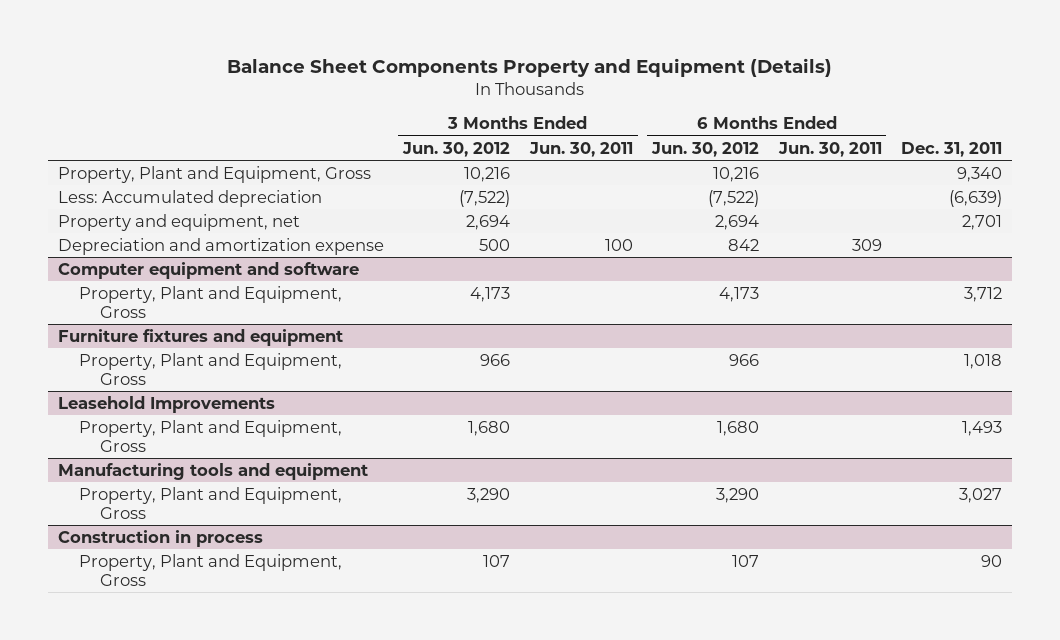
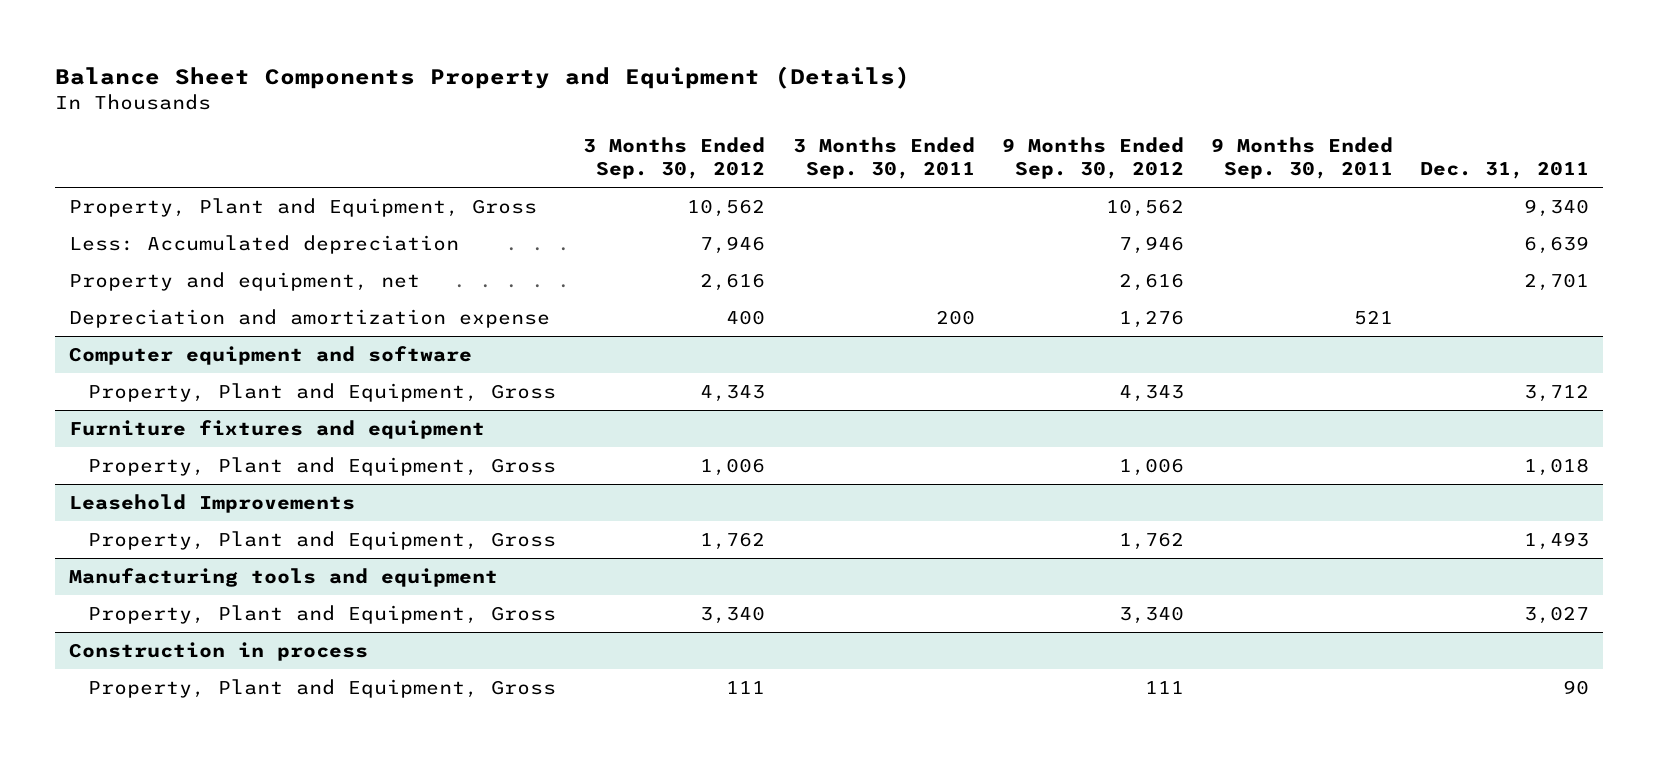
- | 3 Months Ended Jun. 30, 2012 | 3 Months Ended Jun. 30, 2011 | 6 Months Ended Jun. 30, 2012 | 6 Months Ended Jun. 30, 2011 | Dec. 31, 2011
+ | 3 Months Ended Sep. 30, 2012 | 3 Months Ended Sep. 30, 2011 | 9 Months Ended Sep. 30, 2012 | 9 Months Ended Sep. 30, 2011 | Dec. 31, 2011
- Less: Accumulated depreciation | (7,522) | | (7,522) | | (6,639)
+ Less: Accumulated depreciation | 7,946 | | 7,946 | | 6,639

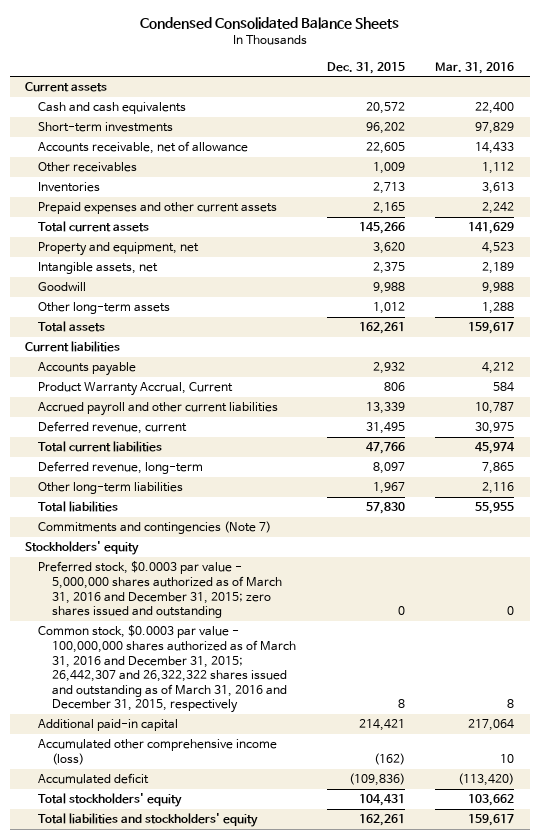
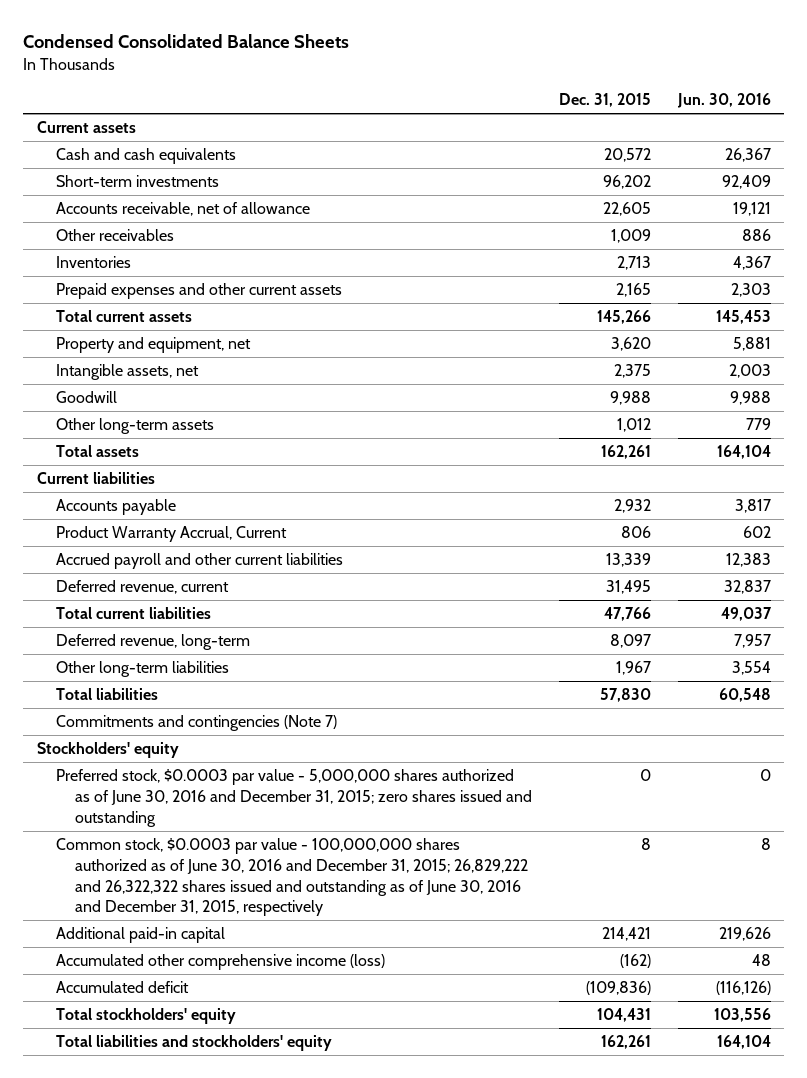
- | Dec. 31, 2015 | Mar. 31, 2016
+ | Dec. 31, 2015 | Jun. 30, 2016
- Preferred stock, $0.0003 par value - 5,000,000 shares authorized as of March 31, 2016 and December 31, 2015; zero shares issued and outstanding | 0 | 0
- Common stock, $0.0003 par value - 100,000,000 shares authorized as of March 31, 2016 and December 31, 2015; 26,442,307 and 26,322,322 shares issued and outstanding as of March 31, 2016 and December 31, 2015, respectively | 8 | 8
+ Preferred stock, $0.0003 par value - 5,000,000 shares authorized as of June 30, 2016 and December 31, 2015; zero shares issued and outstanding | 0 | 0
+ Common stock, $0.0003 par value - 100,000,000 shares authorized as of June 30, 2016 and December 31, 2015; 26,829,222 and 26,322,322 shares issued and outstanding as of June 30, 2016 and December 31, 2015, respectively | 8 | 8

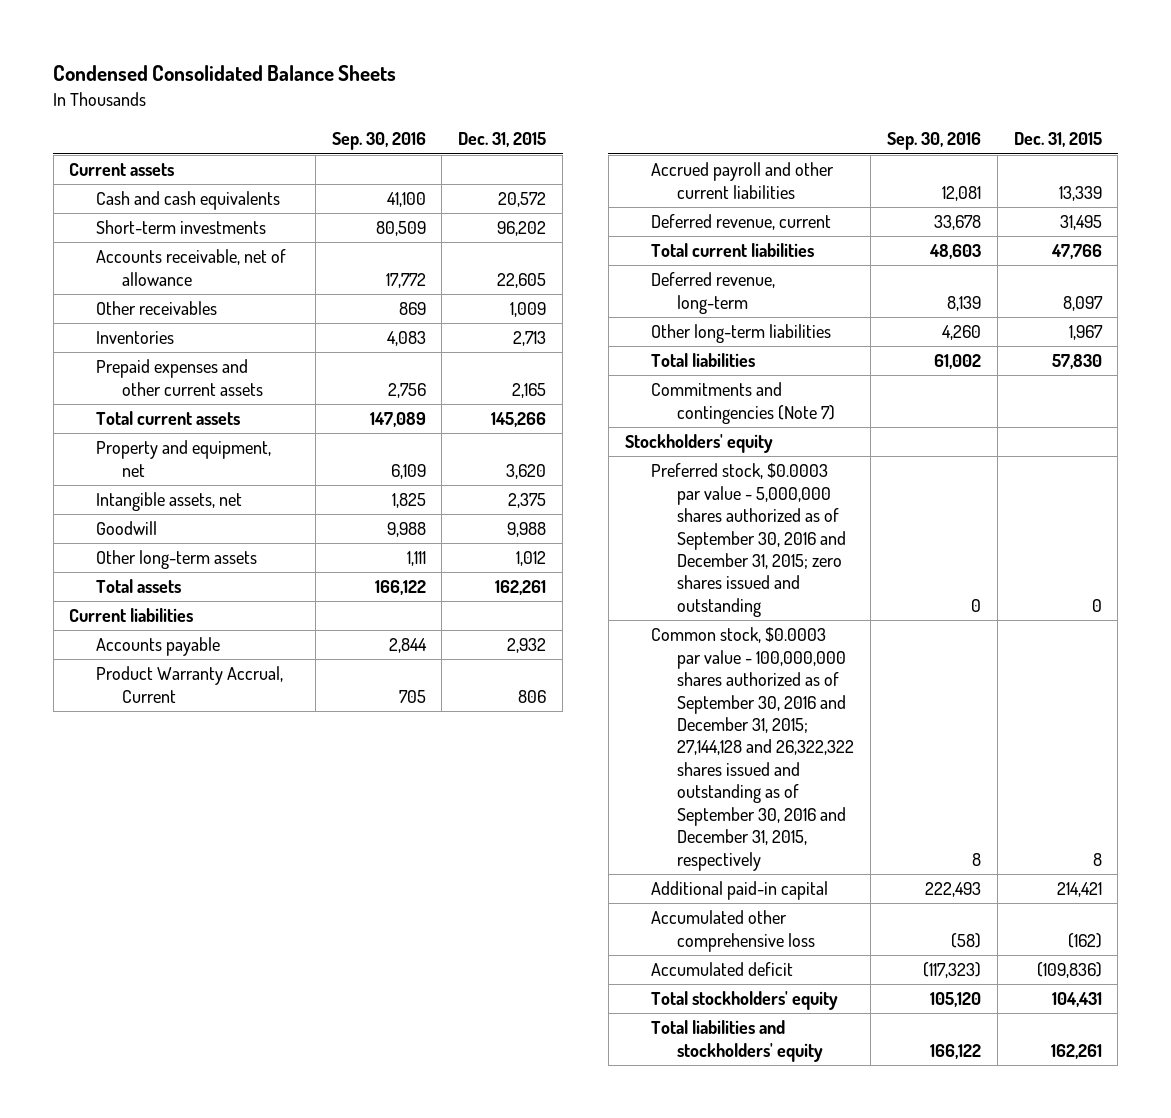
- | Dec. 31, 2015 | Jun. 30, 2016
+ | Sep. 30, 2016 | Dec. 31, 2015
- Preferred stock, $0.0003 par value - 5,000,000 shares authorized as of June 30, 2016 and December 31, 2015; zero shares issued and outstanding | 0 | 0
- Common stock, $0.0003 par value - 100,000,000 shares authorized as of June 30, 2016 and December 31, 2015; 26,829,222 and 26,322,322 shares issued and outstanding as of June 30, 2016 and December 31, 2015, respectively | 8 | 8
+ Preferred stock, $0.0003 par value - 5,000,000 shares authorized as of September 30, 2016 and December 31, 2015; zero shares issued and outstanding | 0 | 0
+ Common stock, $0.0003 par value - 100,000,000 shares authorized as of September 30, 2016 and December 31, 2015; 27,144,128 and 26,322,322 shares issued and outstanding as of September 30, 2016 and December 31, 2015, respectively | 8 | 8
- Accumulated other comprehensive income (loss) | (162) | 48
+ Accumulated other comprehensive loss | (58) | (162)

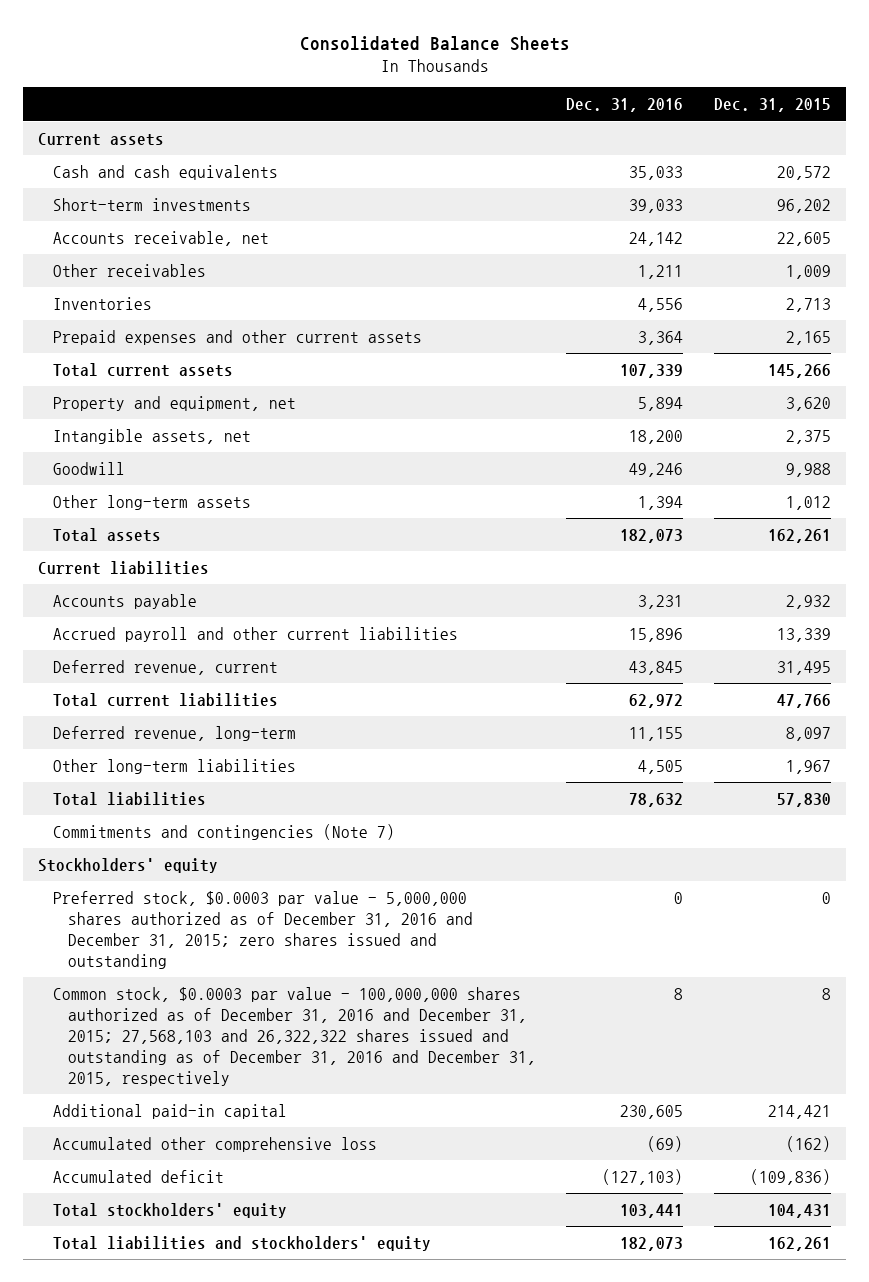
- Condensed Consolidated Balance Sheets
+ Consolidated Balance Sheets
- | Sep. 30, 2016 | Dec. 31, 2015
+ | Dec. 31, 2016 | Dec. 31, 2015
- Accounts receivable, net of allowance | 17,772 | 22,605
+ Accounts receivable, net | 24,142 | 22,605
- Product Warranty Accrual, Current | 705 | 806
- Preferred stock, $0.0003 par value - 5,000,000 shares authorized as of September 30, 2016 and December 31, 2015; zero shares issued and outstanding | 0 | 0
- Common stock, $0.0003 par value - 100,000,000 shares authorized as of September 30, 2016 and December 31, 2015; 27,144,128 and 26,322,322 shares issued and outstanding as of September 30, 2016 and December 31, 2015, respectively | 8 | 8
+ Preferred stock, $0.0003 par value - 5,000,000 shares authorized as of December 31, 2016 and December 31, 2015; zero shares issued and outstanding | 0 | 0
+ Common stock, $0.0003 par value - 100,000,000 shares authorized as of December 31, 2016 and December 31, 2015; 27,568,103 and 26,322,322 shares issued and outstanding as of December 31, 2016 and December 31, 2015, respectively | 8 | 8

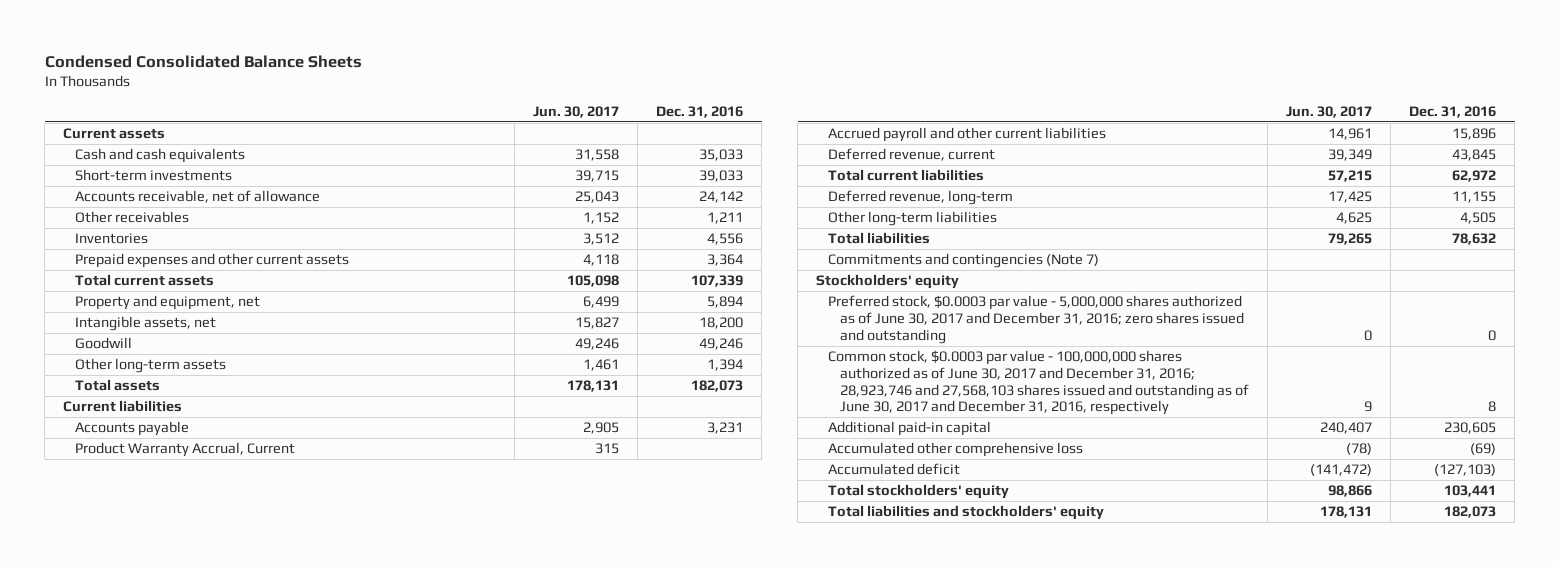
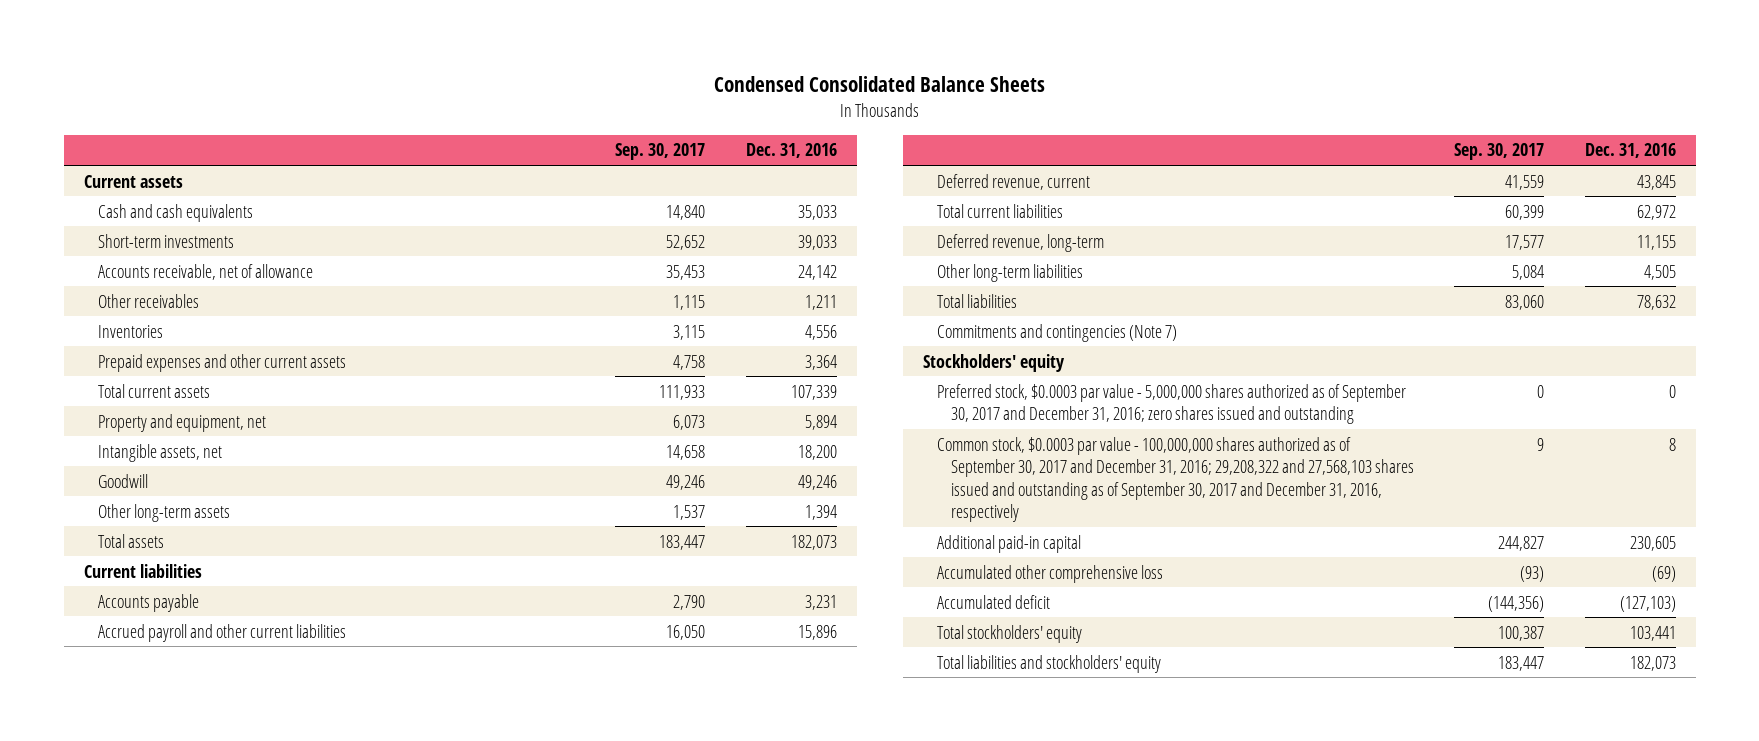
- | Jun. 30, 2017 | Dec. 31, 2016
+ | Sep. 30, 2017 | Dec. 31, 2016
- Product Warranty Accrual, Current | 315 |
- Preferred stock, $0.0003 par value - 5,000,000 shares authorized as of June 30, 2017 and December 31, 2016; zero shares issued and outstanding | 0 | 0
- Common stock, $0.0003 par value - 100,000,000 shares authorized as of June 30, 2017 and December 31, 2016; 28,923,746 and 27,568,103 shares issued and outstanding as of June 30, 2017 and December 31, 2016, respectively | 9 | 8
+ Preferred stock, $0.0003 par value - 5,000,000 shares authorized as of September 30, 2017 and December 31, 2016; zero shares issued and outstanding | 0 | 0
+ Common stock, $0.0003 par value - 100,000,000 shares authorized as of September 30, 2017 and December 31, 2016; 29,208,322 and 27,568,103 shares issued and outstanding as of September 30, 2017 and December 31, 2016, respectively | 9 | 8

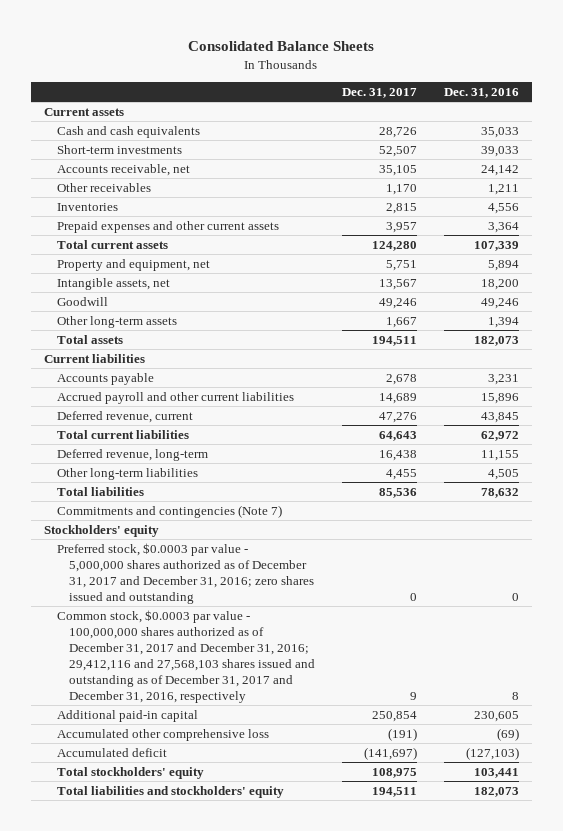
- Condensed Consolidated Balance Sheets
+ Consolidated Balance Sheets
- | Sep. 30, 2017 | Dec. 31, 2016
+ | Dec. 31, 2017 | Dec. 31, 2016
- Accounts receivable, net of allowance | 35,453 | 24,142
+ Accounts receivable, net | 35,105 | 24,142
- Preferred stock, $0.0003 par value - 5,000,000 shares authorized as of September 30, 2017 and December 31, 2016; zero shares issued and outstanding | 0 | 0
- Common stock, $0.0003 par value - 100,000,000 shares authorized as of September 30, 2017 and December 31, 2016; 29,208,322 and 27,568,103 shares issued and outstanding as of September 30, 2017 and December 31, 2016, respectively | 9 | 8
+ Preferred stock, $0.0003 par value - 5,000,000 shares authorized as of December 31, 2017 and December 31, 2016; zero shares issued and outstanding | 0 | 0
+ Common stock, $0.0003 par value - 100,000,000 shares authorized as of December 31, 2017 and December 31, 2016; 29,412,116 and 27,568,103 shares issued and outstanding as of December 31, 2017 and December 31, 2016, respectively | 9 | 8

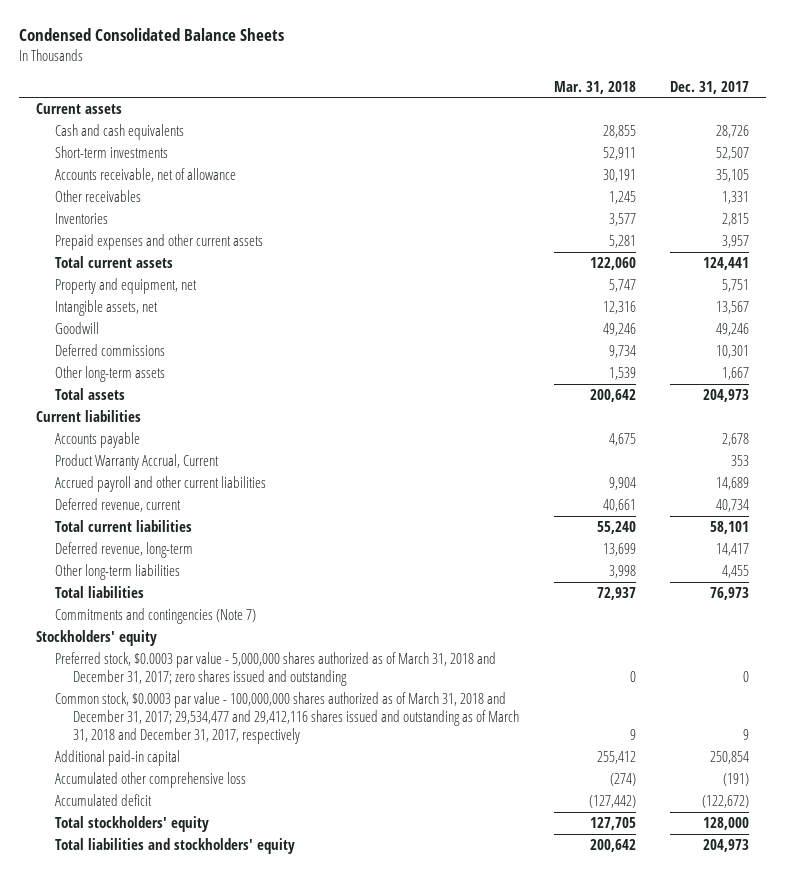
- Consolidated Balance Sheets
+ Condensed Consolidated Balance Sheets
- | Dec. 31, 2017 | Dec. 31, 2016
+ | Mar. 31, 2018 | Dec. 31, 2017
- Accounts receivable, net | 35,105 | 24,142
- Other receivables | 1,170 | 1,211
+ Accounts receivable, net of allowance | 30,191 | 35,105
+ Other receivables | 1,245 | 1,331
- Total current assets | 124,280 | 107,339
+ Total current assets | 122,060 | 124,441
+ Deferred commissions | 9,734 | 10,301
- Total assets | 194,511 | 182,073
+ Total assets | 200,642 | 204,973
+ Product Warranty Accrual, Current | | 353
- Deferred revenue, current | 47,276 | 43,845
- Total current liabilities | 64,643 | 62,972
- Deferred revenue, long-term | 16,438 | 11,155
+ Deferred revenue, current | 40,661 | 40,734
+ Total current liabilities | 55,240 | 58,101
+ Deferred revenue, long-term | 13,699 | 14,417
- Total liabilities | 85,536 | 78,632
+ Total liabilities | 72,937 | 76,973
- Preferred stock, $0.0003 par value - 5,000,000 shares authorized as of December 31, 2017 and December 31, 2016; zero shares issued and outstanding | 0 | 0
- Common stock, $0.0003 par value - 100,000,000 shares authorized as of December 31, 2017 and December 31, 2016; 29,412,116 and 27,568,103 shares issued and outstanding as of December 31, 2017 and December 31, 2016, respectively | 9 | 8
+ Preferred stock, $0.0003 par value - 5,000,000 shares authorized as of March 31, 2018 and December 31, 2017; zero shares issued and outstanding | 0 | 0
+ Common stock, $0.0003 par value - 100,000,000 shares authorized as of March 31, 2018 and December 31, 2017; 29,534,477 and 29,412,116 shares issued and outstanding as of March 31, 2018 and December 31, 2017, respectively | 9 | 9
- Accumulated deficit | (141,697) | (127,103)
- Total stockholders' equity | 108,975 | 103,441
- Total liabilities and stockholders' equity | 194,511 | 182,073
+ Accumulated deficit | (127,442) | (122,672)
+ Total stockholders' equity | 127,705 | 128,000
+ Total liabilities and stockholders' equity | 200,642 | 204,973

